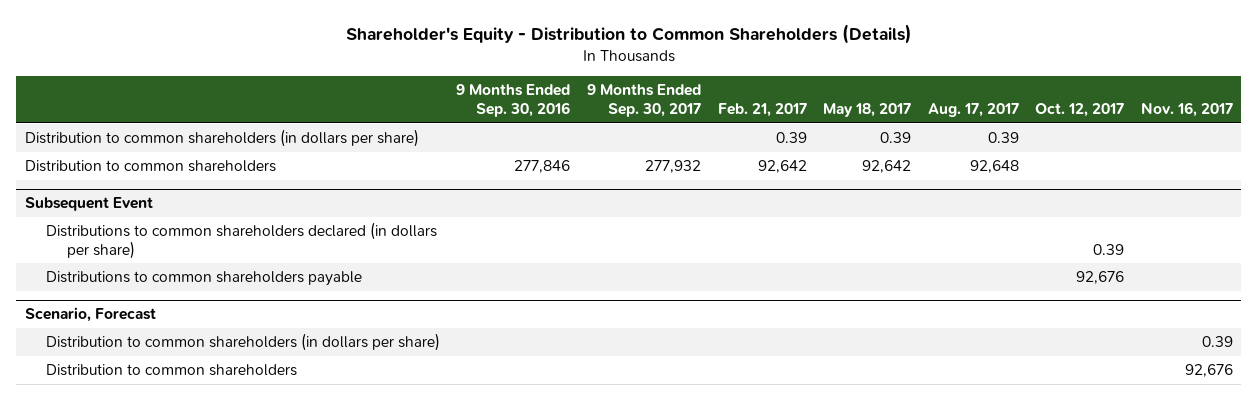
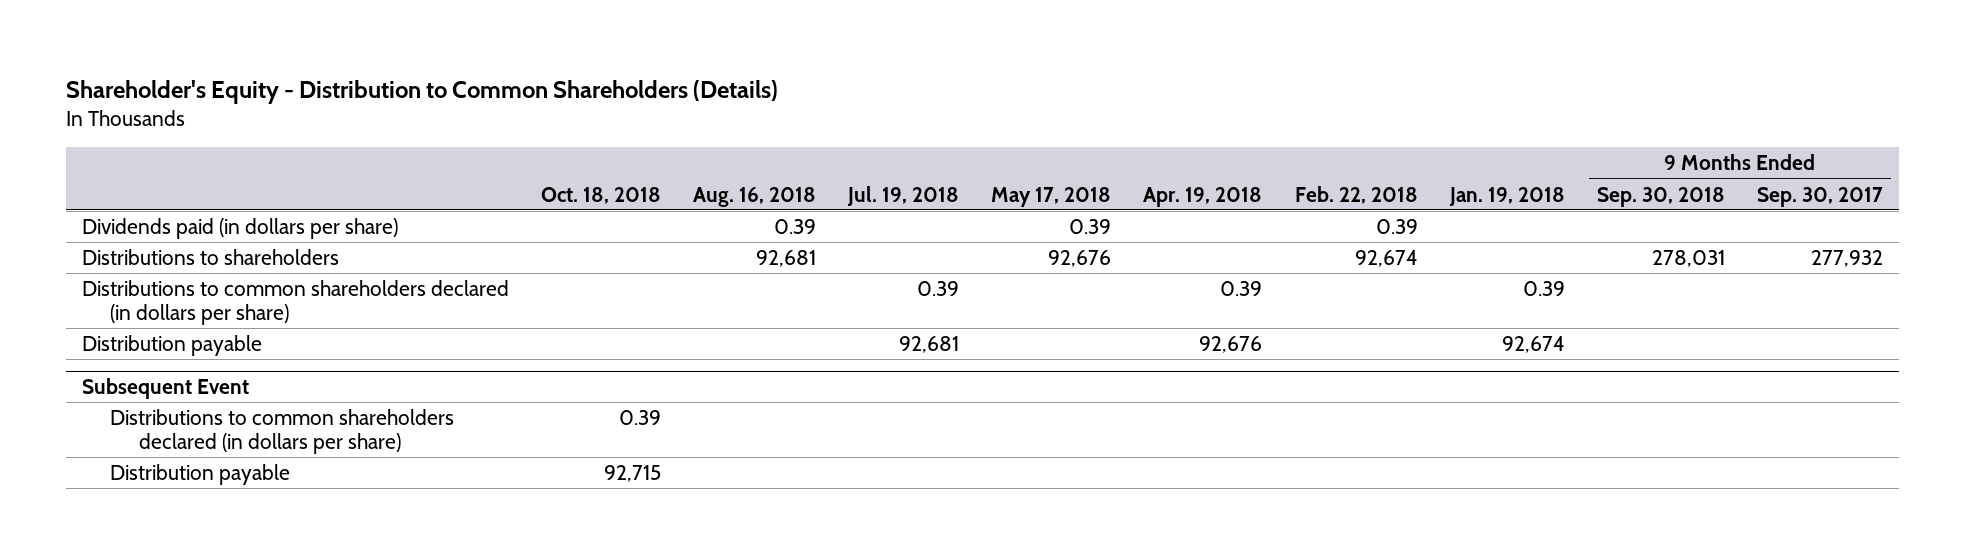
- | 9 Months Ended Sep. 30, 2016 | 9 Months Ended Sep. 30, 2017 | Feb. 21, 2017 | May 18, 2017 | Aug. 17, 2017 | Oct. 12, 2017 | Nov. 16, 2017
+ | Oct. 18, 2018 | Aug. 16, 2018 | Jul. 19, 2018 | May 17, 2018 | Apr. 19, 2018 | Feb. 22, 2018 | Jan. 19, 2018 | 9 Months Ended Sep. 30, 2018 | 9 Months Ended Sep. 30, 2017
- Distribution to common shareholders (in dollars per share) | | | 0.39 | 0.39 | 0.39 | |
- Distribution to common shareholders | 277,846 | 277,932 | 92,642 | 92,642 | 92,648 | |
+ Dividends paid (in dollars per share) | | 0.39 | | 0.39 | | 0.39 | | |
+ Distributions to shareholders | | 92,681 | | 92,676 | | 92,674 | | 278,031 | 277,932
+ Distributions to common shareholders declared (in dollars per share) | | | 0.39 | | 0.39 | | 0.39 | |
+ Distribution payable | | | 92,681 | | 92,676 | | 92,674 | |
@ Subsequent Event
- Distributions to common shareholders payable | | | | | | 92,676 |
- Scenario, Forecast
- Distribution to common shareholders (in dollars per share) | | | | | | | 0.39
- Distribution to common shareholders | | | | | | | 92,676
@ Subsequent Event
+ Distribution payable | 92,715 | | | | | | | |

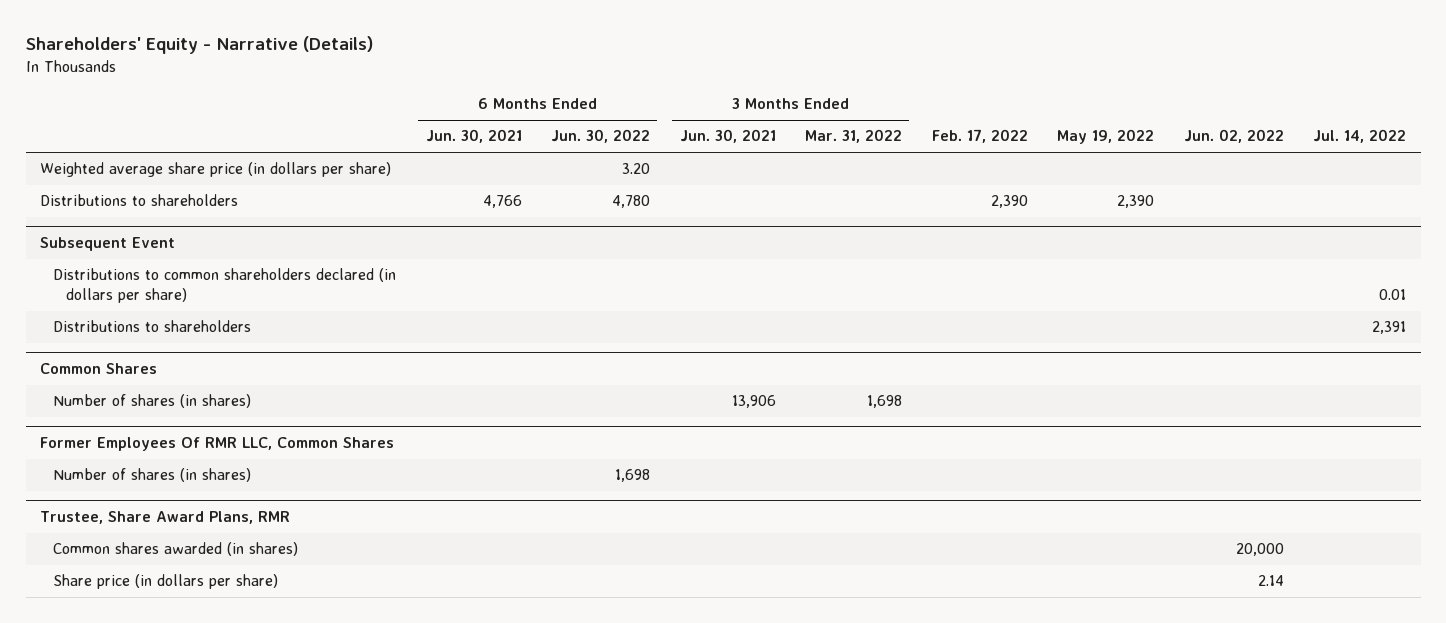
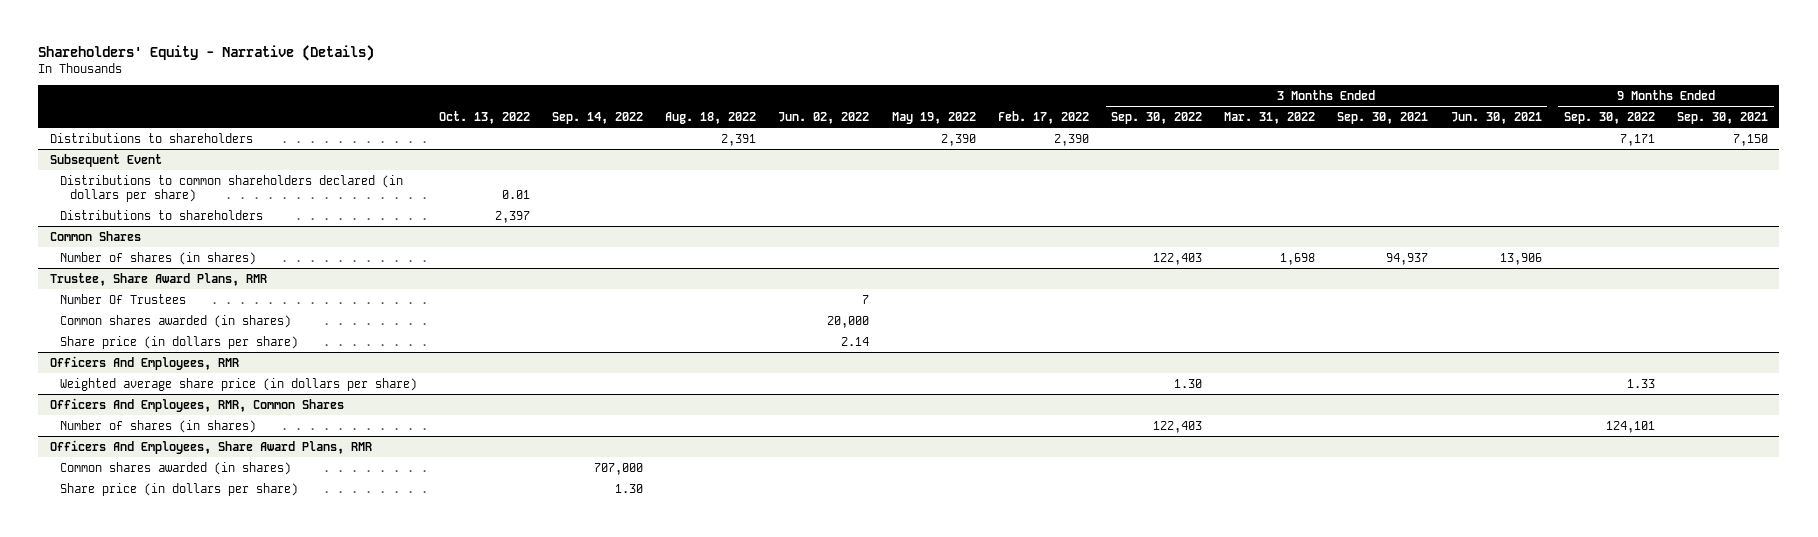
- | 6 Months Ended Jun. 30, 2021 | 6 Months Ended Jun. 30, 2022 | 3 Months Ended Jun. 30, 2021 | 3 Months Ended Mar. 31, 2022 | Feb. 17, 2022 | May 19, 2022 | Jun. 02, 2022 | Jul. 14, 2022
+ | Oct. 13, 2022 | Sep. 14, 2022 | Aug. 18, 2022 | Jun. 02, 2022 | May 19, 2022 | Feb. 17, 2022 | 3 Months Ended Sep. 30, 2022 | 3 Months Ended Mar. 31, 2022 | 3 Months Ended Sep. 30, 2021 | 3 Months Ended Jun. 30, 2021 | 9 Months Ended Sep. 30, 2022 | 9 Months Ended Sep. 30, 2021
- Weighted average share price (in dollars per share) | | 3.20 | | | | | |
- Former Employees Of RMR LLC, Common Shares
- Number of shares (in shares) | | 1,698 | | | | | |
@ Trustee, Share Award Plans, RMR
+ Number Of Trustees | | | | 7 | | | | | | | |
+ Officers And Employees, RMR
+ Weighted average share price (in dollars per share) | | | | | | | 1.30 | | | | 1.33 |
+ Officers And Employees, RMR, Common Shares
+ Number of shares (in shares) | | | | | | | 122,403 | | | | 124,101 |
+ Officers And Employees, Share Award Plans, RMR
+ Common shares awarded (in shares) | | 707,000 | | | | | | | | | |
+ Share price (in dollars per share) | | 1.30 | | | | | | | | | |

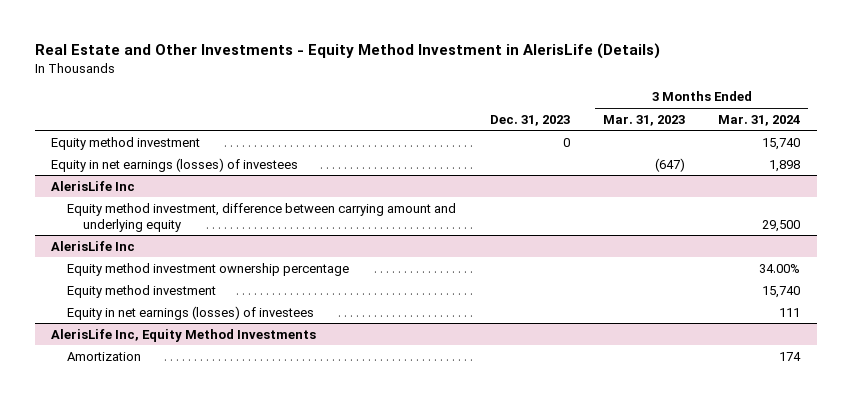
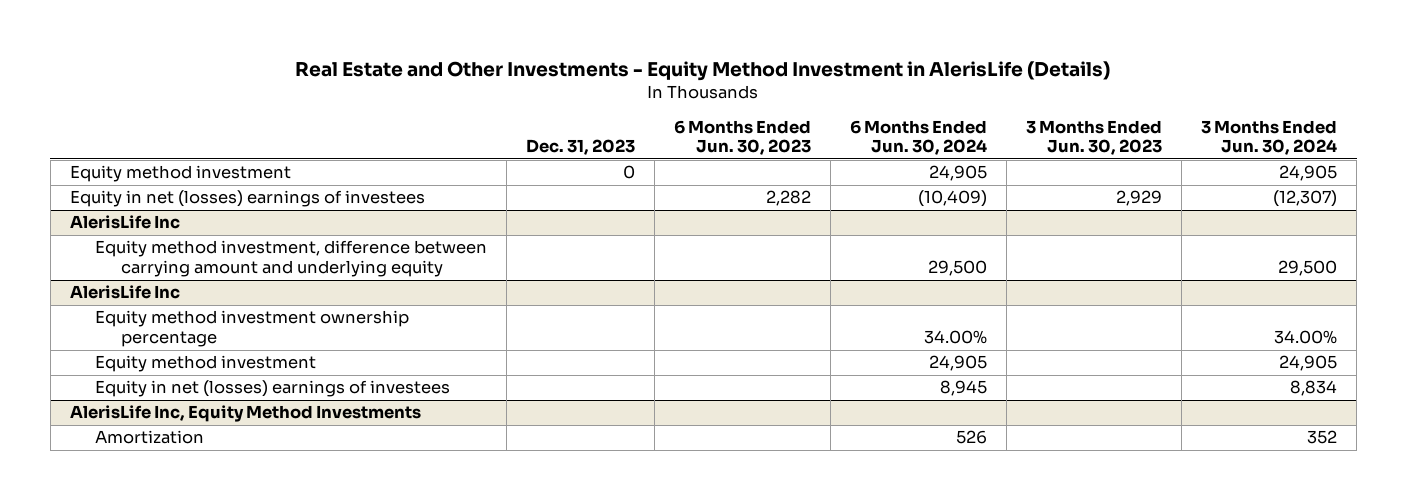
- | Dec. 31, 2023 | 3 Months Ended Mar. 31, 2023 | 3 Months Ended Mar. 31, 2024
+ | Dec. 31, 2023 | 6 Months Ended Jun. 30, 2023 | 6 Months Ended Jun. 30, 2024 | 3 Months Ended Jun. 30, 2023 | 3 Months Ended Jun. 30, 2024
- Equity in net earnings (losses) of investees | | (647) | 1,898
+ Equity in net (losses) earnings of investees | | 2,282 | (10,409) | 2,929 | (12,307)
@ AlerisLife Inc
- Equity in net earnings (losses) of investees | | | 111
+ Equity in net (losses) earnings of investees | | | 8,945 | | 8,834

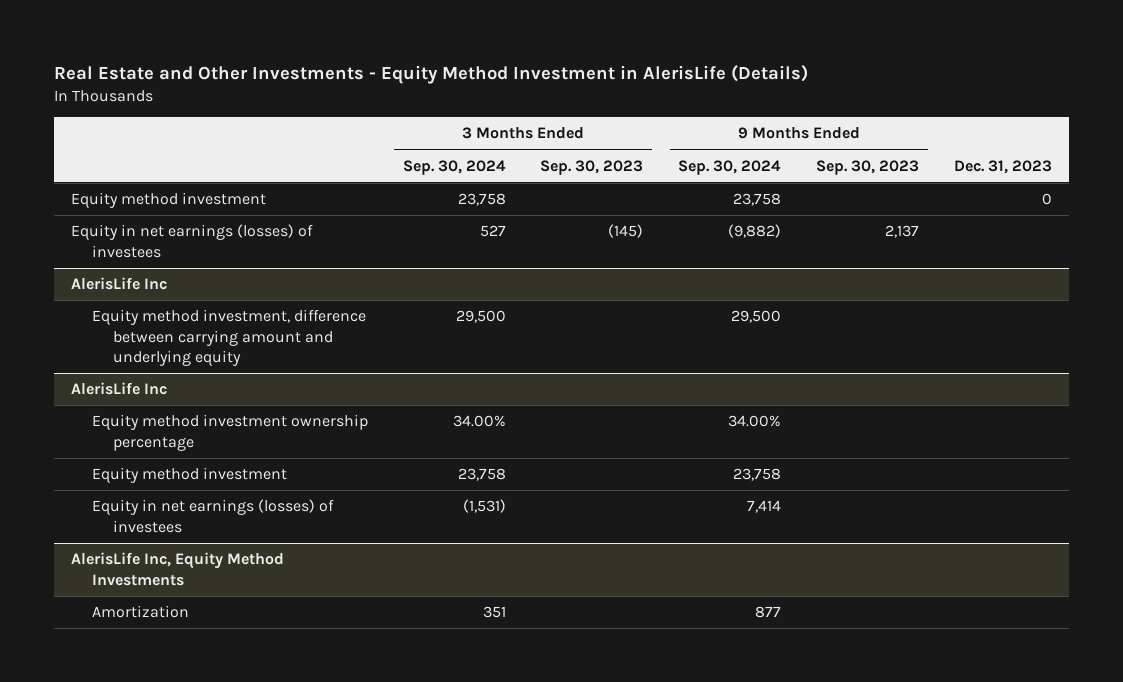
- | Dec. 31, 2023 | 6 Months Ended Jun. 30, 2023 | 6 Months Ended Jun. 30, 2024 | 3 Months Ended Jun. 30, 2023 | 3 Months Ended Jun. 30, 2024
+ | 3 Months Ended Sep. 30, 2024 | 3 Months Ended Sep. 30, 2023 | 9 Months Ended Sep. 30, 2024 | 9 Months Ended Sep. 30, 2023 | Dec. 31, 2023
- Equity in net (losses) earnings of investees | | 2,282 | (10,409) | 2,929 | (12,307)
+ Equity in net earnings (losses) of investees | 527 | (145) | (9,882) | 2,137 |
@ AlerisLife Inc
- Equity in net (losses) earnings of investees | | | 8,945 | | 8,834
+ Equity in net earnings (losses) of investees | (1,531) | | 7,414 | |

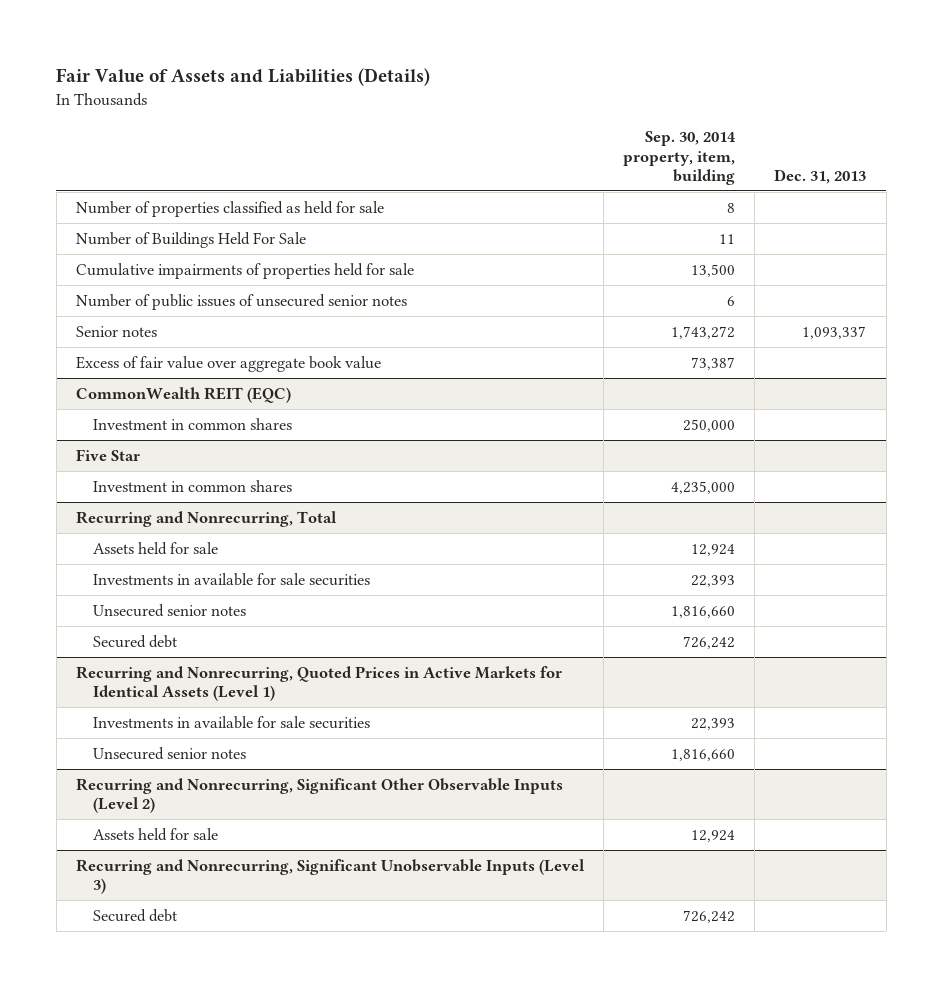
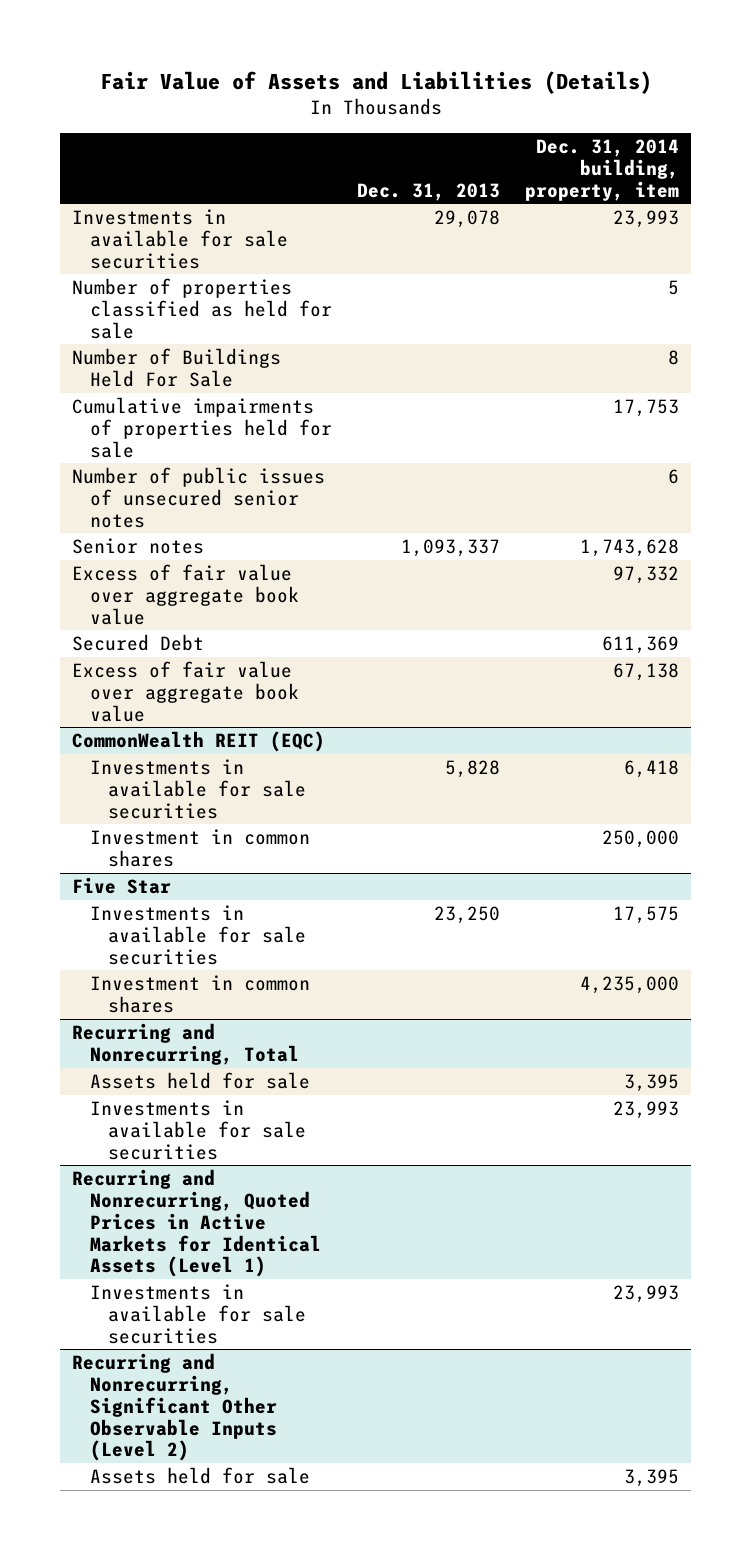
- | Sep. 30, 2014 property, item, building | Dec. 31, 2013
+ | Dec. 31, 2013 | Dec. 31, 2014 building, property, item
+ Investments in available for sale securities | 29,078 | 23,993
+ Secured Debt | | 611,369
+ Excess of fair value over aggregate book value | | 67,138
@ CommonWealth REIT (EQC)
+ Investments in available for sale securities | 5,828 | 6,418
@ Five Star
+ Investments in available for sale securities | 23,250 | 17,575
@ Recurring and Nonrecurring, Total
- Unsecured senior notes | 1,816,660 |
- Secured debt | 726,242 |
@ Recurring and Nonrecurring, Quoted Prices in Active Markets for Identical Assets (Level 1)
- Unsecured senior notes | 1,816,660 |
- Recurring and Nonrecurring, Significant Unobservable Inputs (Level 3)
- Secured debt | 726,242 |

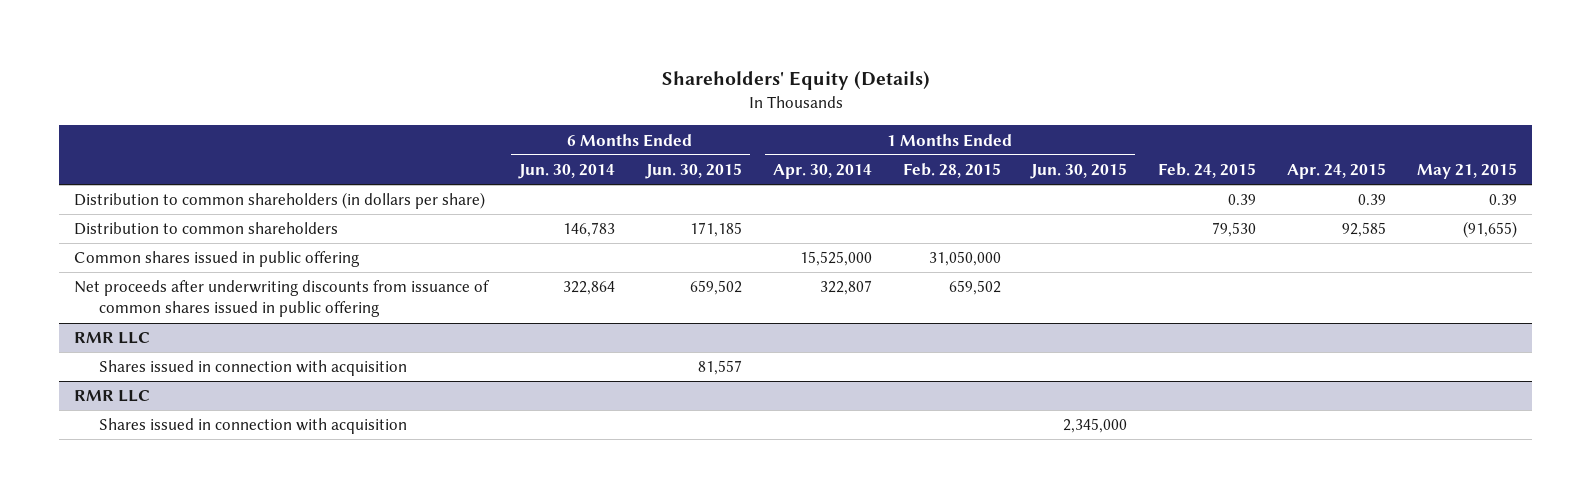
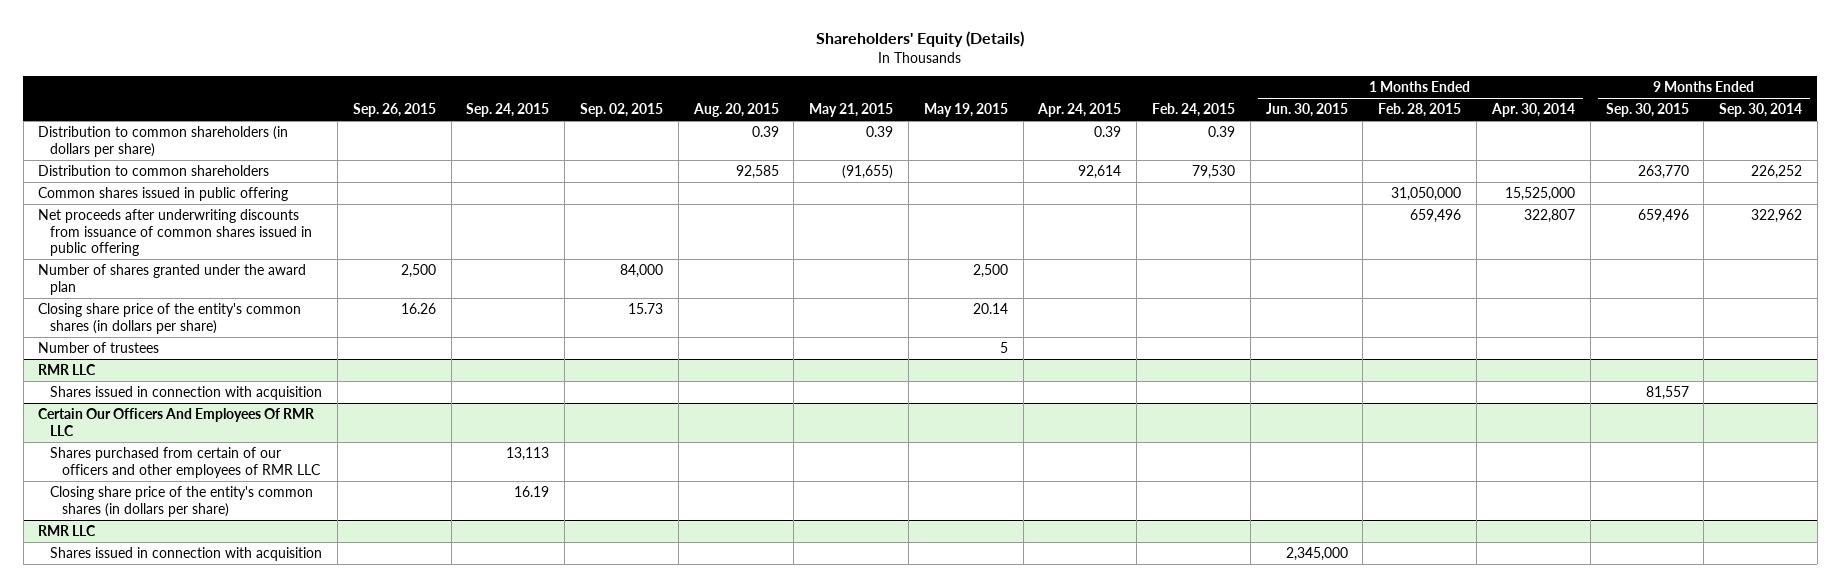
- | 6 Months Ended Jun. 30, 2014 | 6 Months Ended Jun. 30, 2015 | 1 Months Ended Apr. 30, 2014 | 1 Months Ended Feb. 28, 2015 | 1 Months Ended Jun. 30, 2015 | Feb. 24, 2015 | Apr. 24, 2015 | May 21, 2015
+ | Sep. 26, 2015 | Sep. 24, 2015 | Sep. 02, 2015 | Aug. 20, 2015 | May 21, 2015 | May 19, 2015 | Apr. 24, 2015 | Feb. 24, 2015 | 1 Months Ended Jun. 30, 2015 | 1 Months Ended Feb. 28, 2015 | 1 Months Ended Apr. 30, 2014 | 9 Months Ended Sep. 30, 2015 | 9 Months Ended Sep. 30, 2014
- Distribution to common shareholders | 146,783 | 171,185 | | | | 79,530 | 92,585 | (91,655)
+ Distribution to common shareholders | | | | 92,585 | (91,655) | | 92,614 | 79,530 | | | | 263,770 | 226,252
- Net proceeds after underwriting discounts from issuance of common shares issued in public offering | 322,864 | 659,502 | 322,807 | 659,502 | | | |
+ Net proceeds after underwriting discounts from issuance of common shares issued in public offering | | | | | | | | | | 659,496 | 322,807 | 659,496 | 322,962
+ Number of shares granted under the award plan | 2,500 | | 84,000 | | | 2,500 | | | | | | |
+ Closing share price of the entity's common shares (in dollars per share) | 16.26 | | 15.73 | | | 20.14 | | | | | | |
+ Number of trustees | | | | | | 5 | | | | | | |
+ Certain Our Officers And Employees Of RMR LLC
+ Shares purchased from certain of our officers and other employees of RMR LLC | | 13,113 | | | | | | | | | | |
+ Closing share price of the entity's common shares (in dollars per share) | | 16.19 | | | | | | | | | | |

